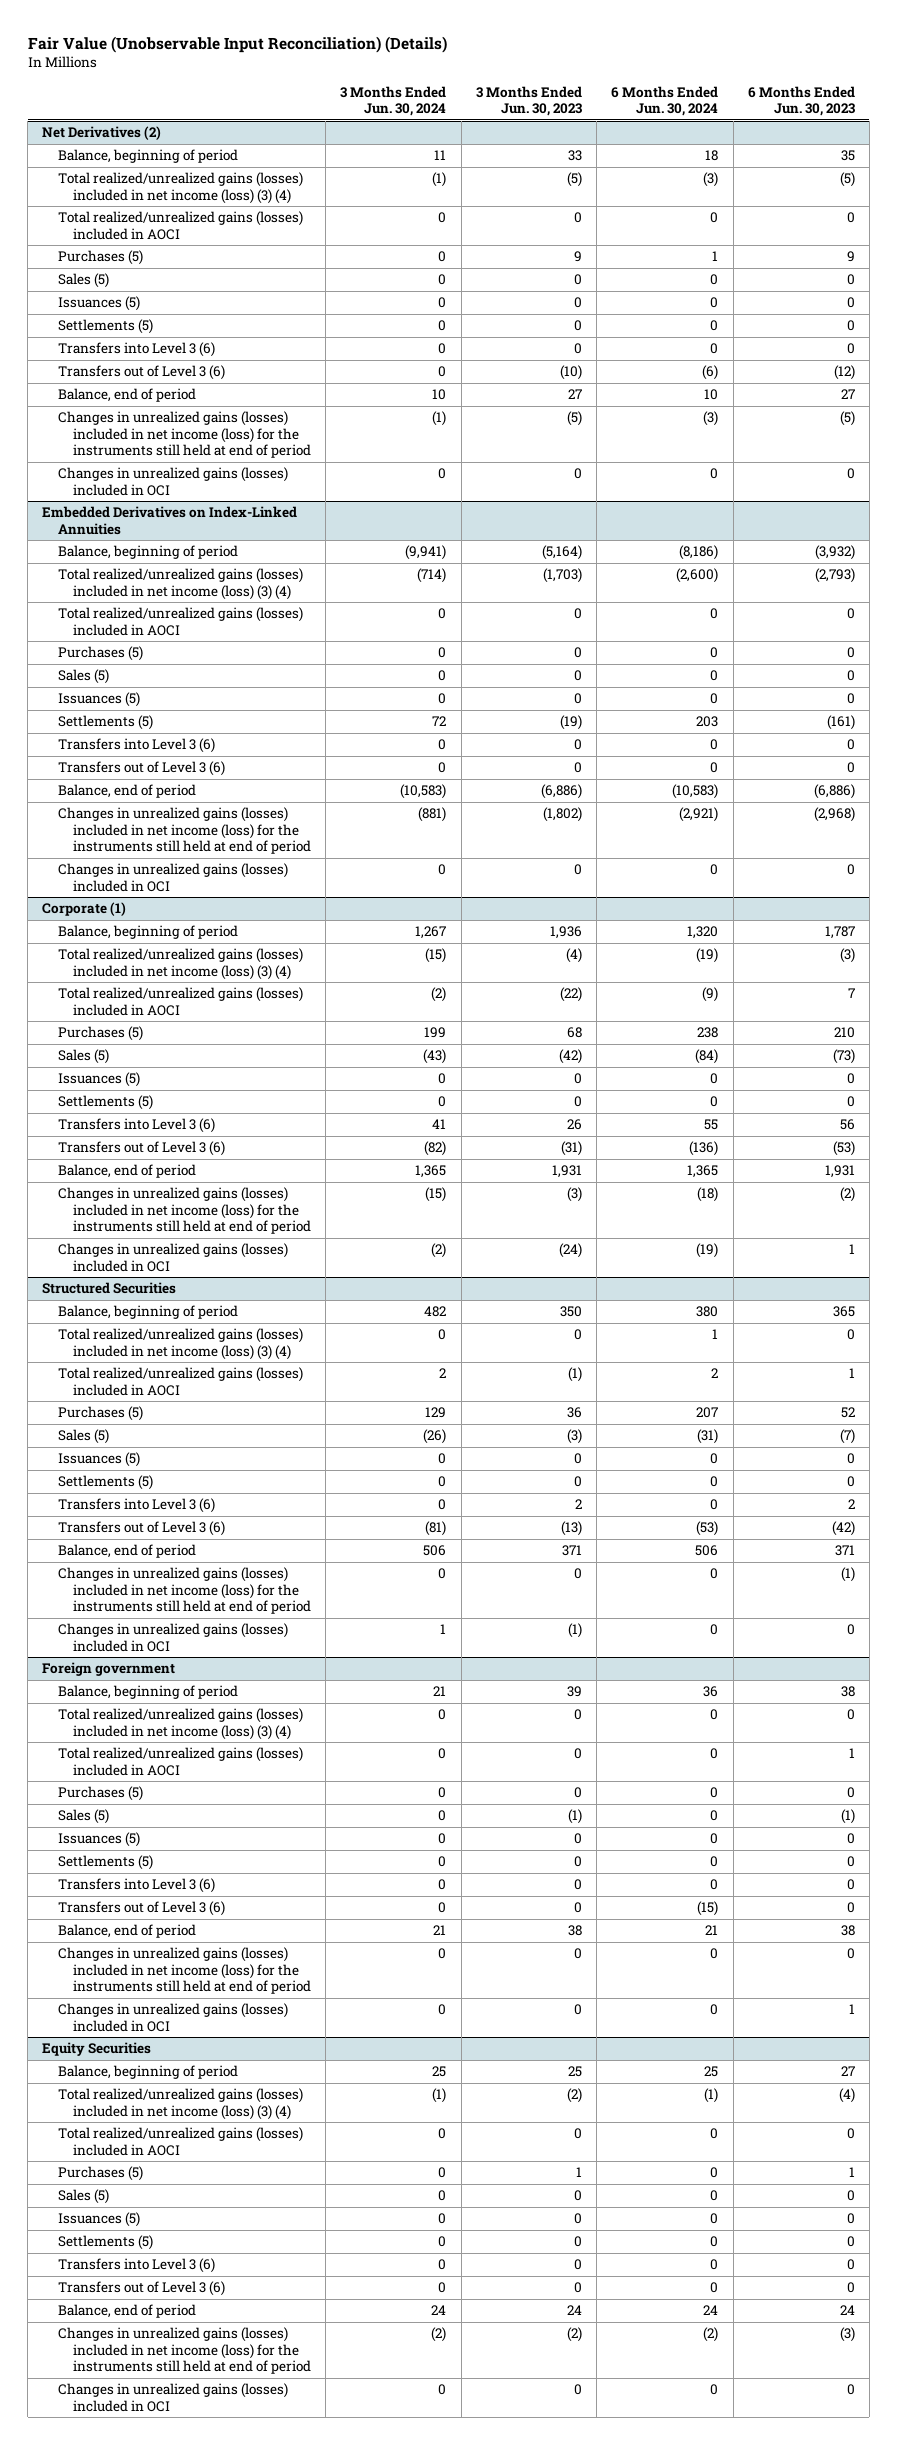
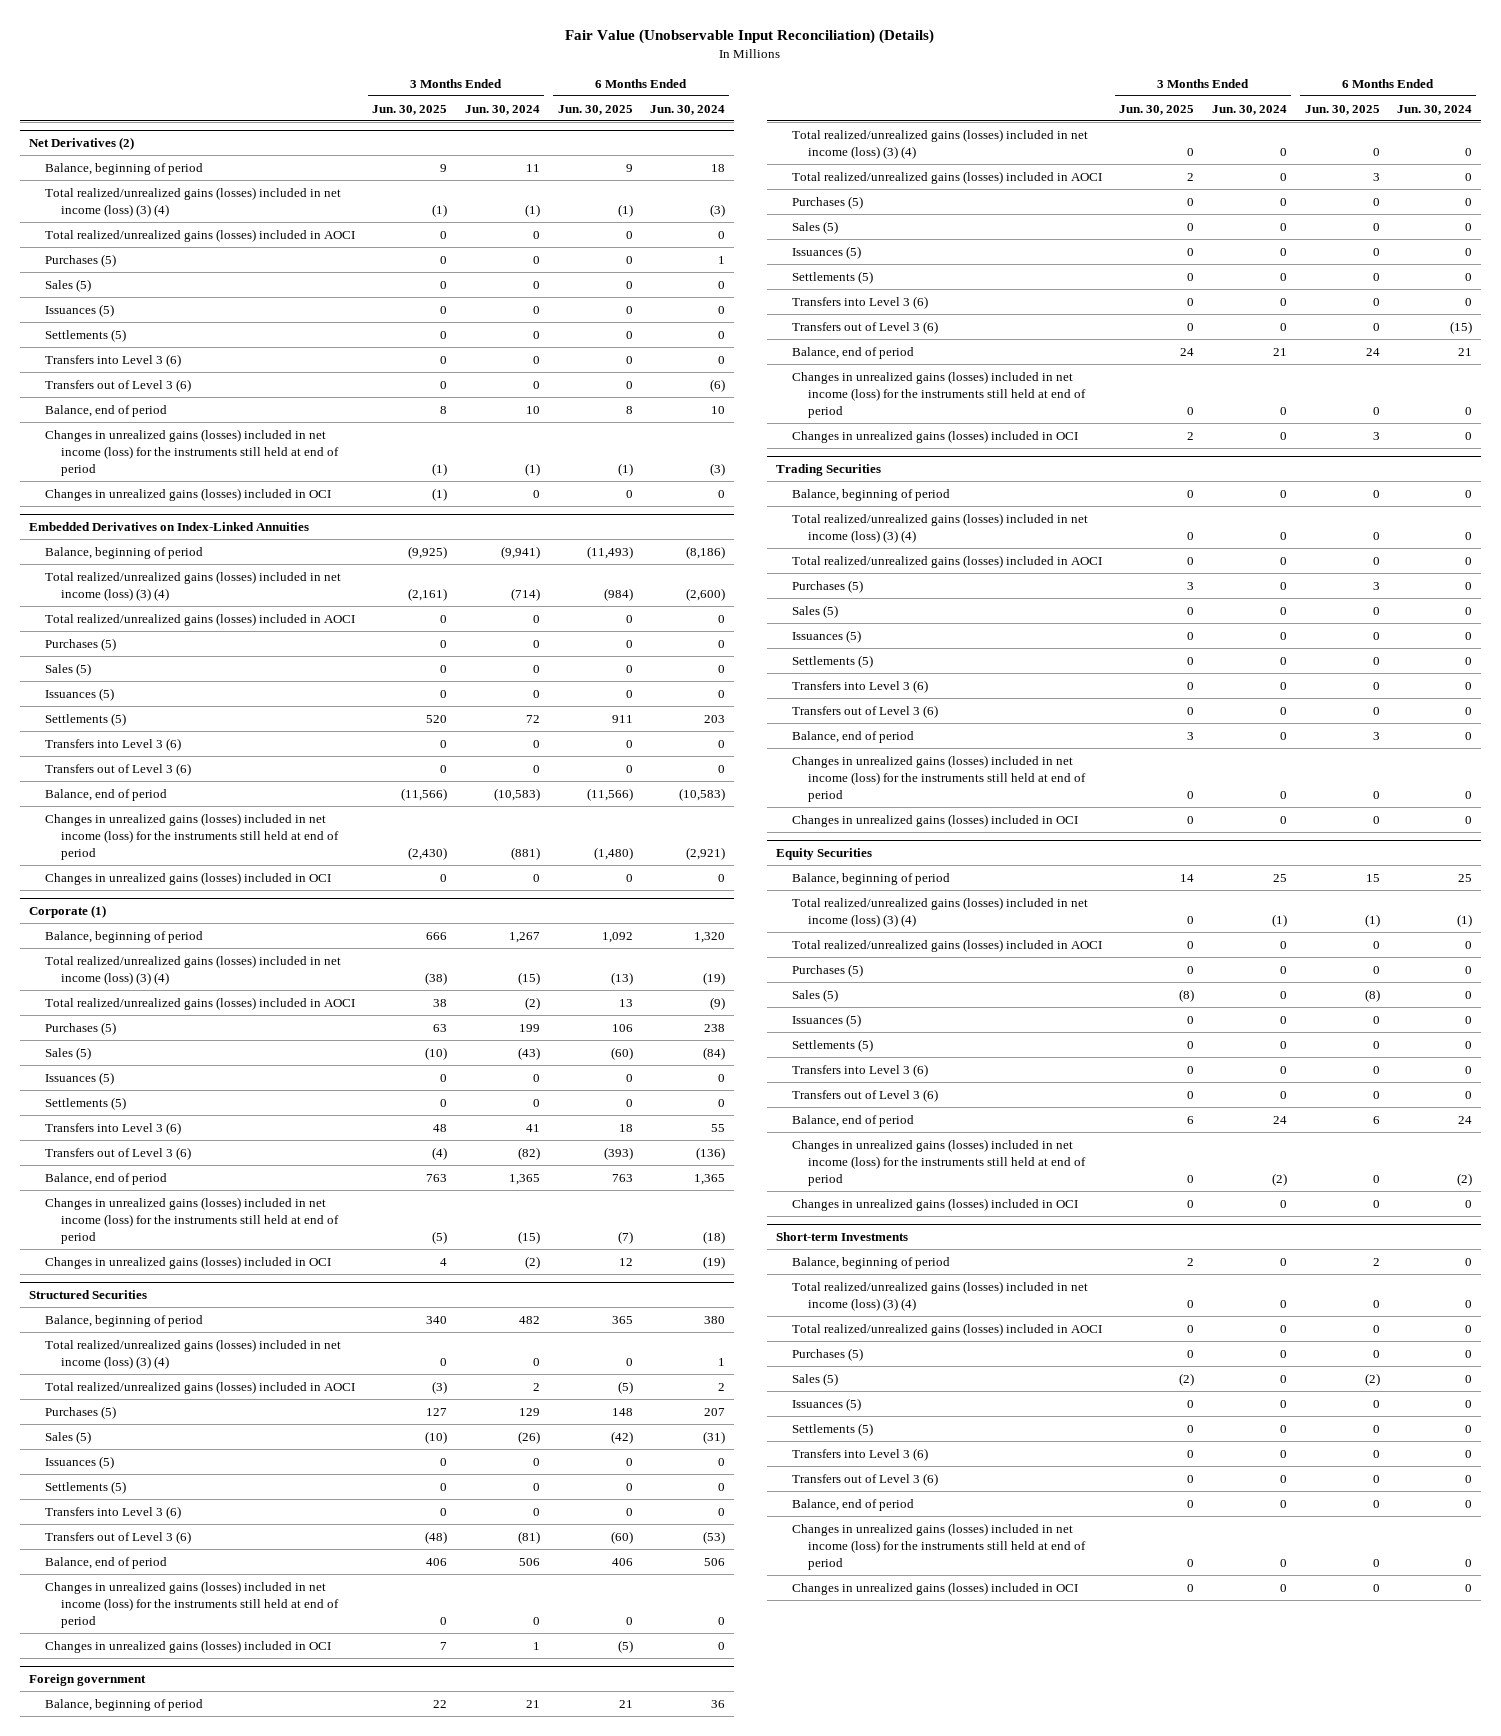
- | 3 Months Ended Jun. 30, 2024 | 3 Months Ended Jun. 30, 2023 | 6 Months Ended Jun. 30, 2024 | 6 Months Ended Jun. 30, 2023
+ | 3 Months Ended Jun. 30, 2025 | 3 Months Ended Jun. 30, 2024 | 6 Months Ended Jun. 30, 2025 | 6 Months Ended Jun. 30, 2024
+ Trading Securities
+ Balance, beginning of period | 0 | 0 | 0 | 0
+ Total realized/unrealized gains (losses) included in net income (loss) (3) (4) | 0 | 0 | 0 | 0
+ Total realized/unrealized gains (losses) included in AOCI | 0 | 0 | 0 | 0
+ Purchases (5) | 3 | 0 | 3 | 0
+ Sales (5) | 0 | 0 | 0 | 0
+ Issuances (5) | 0 | 0 | 0 | 0
+ Settlements (5) | 0 | 0 | 0 | 0
+ Transfers into Level 3 (6) | 0 | 0 | 0 | 0
+ Transfers out of Level 3 (6) | 0 | 0 | 0 | 0
+ Balance, end of period | 3 | 0 | 3 | 0
+ Changes in unrealized gains (losses) included in net income (loss) for the instruments still held at end of period | 0 | 0 | 0 | 0
+ Changes in unrealized gains (losses) included in OCI | 0 | 0 | 0 | 0
+ Short-term Investments
+ Balance, beginning of period | 2 | 0 | 2 | 0
+ Total realized/unrealized gains (losses) included in net income (loss) (3) (4) | 0 | 0 | 0 | 0
+ Total realized/unrealized gains (losses) included in AOCI | 0 | 0 | 0 | 0
+ Purchases (5) | 0 | 0 | 0 | 0
+ Sales (5) | (2) | 0 | (2) | 0
+ Issuances (5) | 0 | 0 | 0 | 0
+ Settlements (5) | 0 | 0 | 0 | 0
+ Transfers into Level 3 (6) | 0 | 0 | 0 | 0
+ Transfers out of Level 3 (6) | 0 | 0 | 0 | 0
+ Balance, end of period | 0 | 0 | 0 | 0
+ Changes in unrealized gains (losses) included in net income (loss) for the instruments still held at end of period | 0 | 0 | 0 | 0
+ Changes in unrealized gains (losses) included in OCI | 0 | 0 | 0 | 0

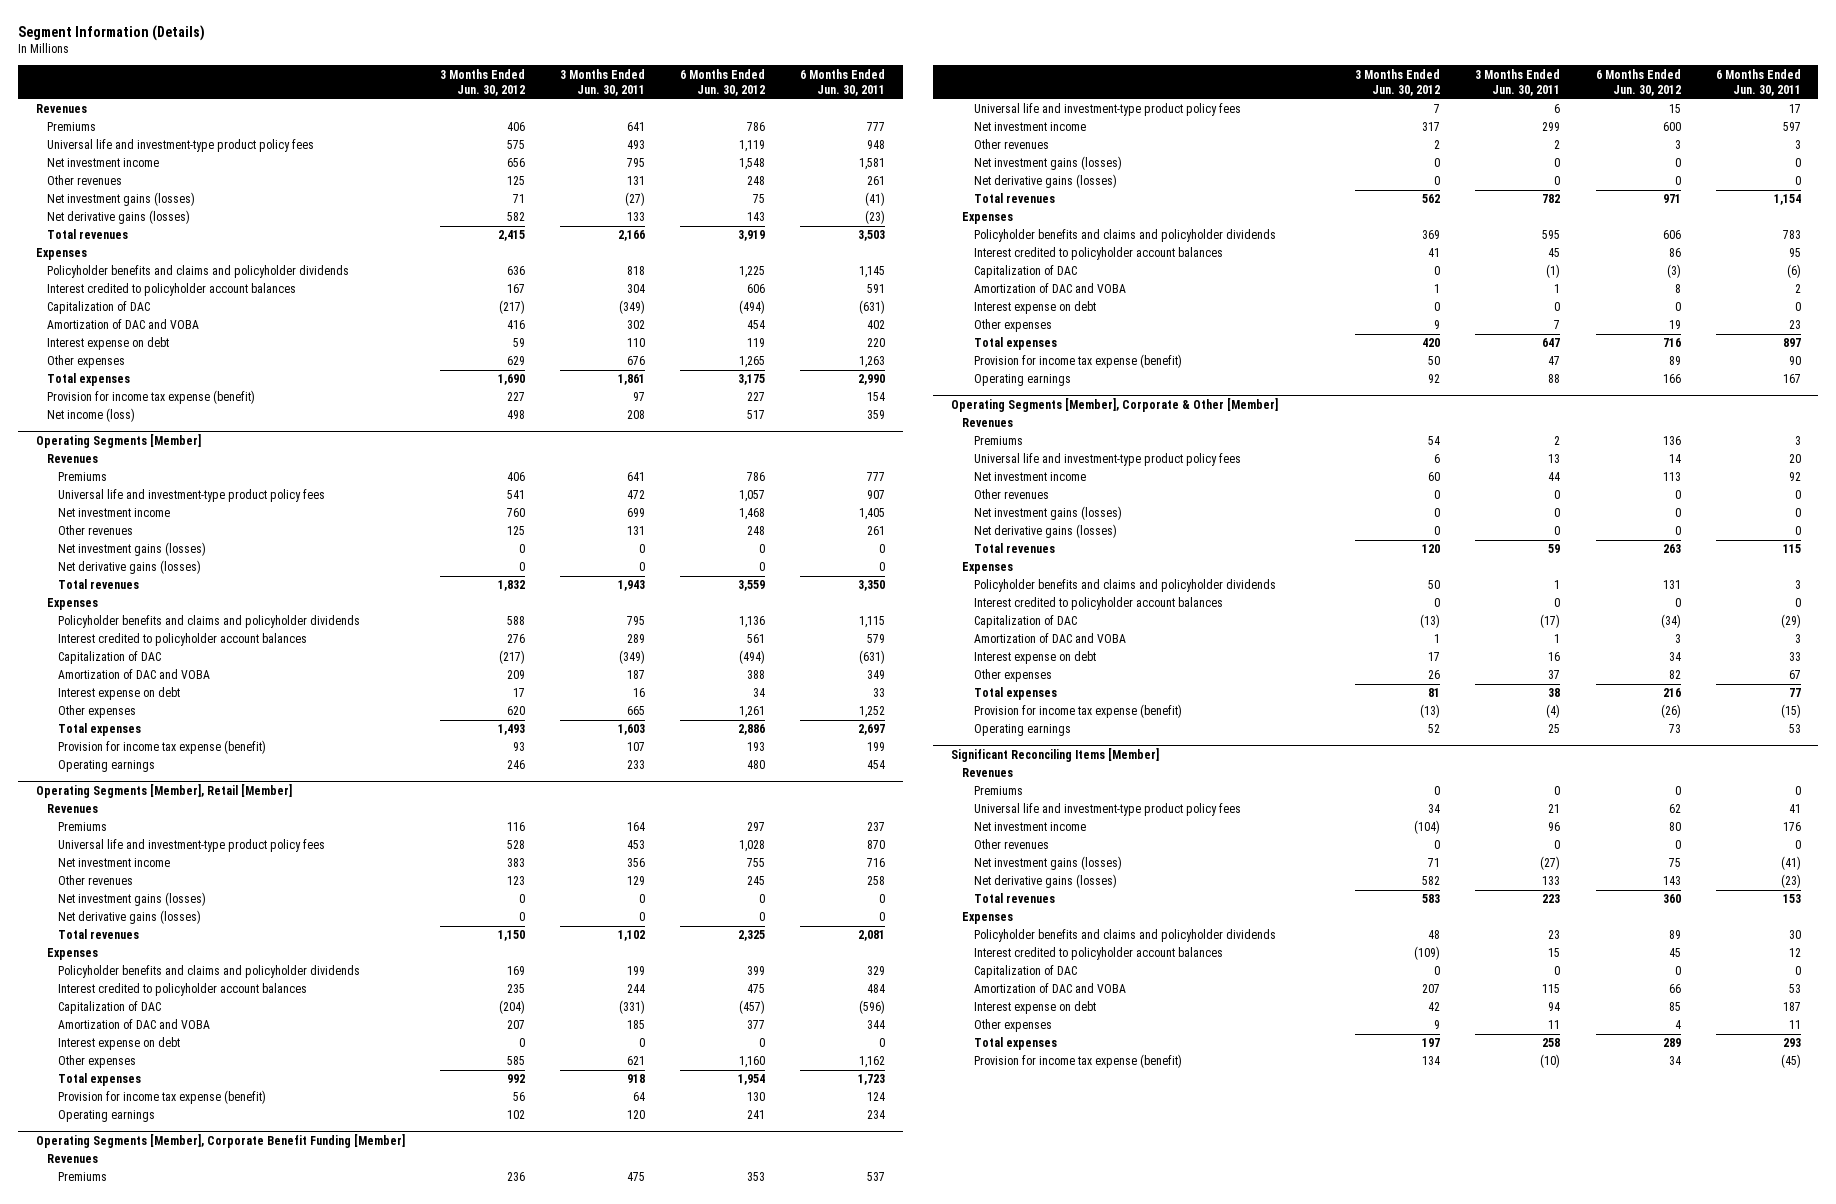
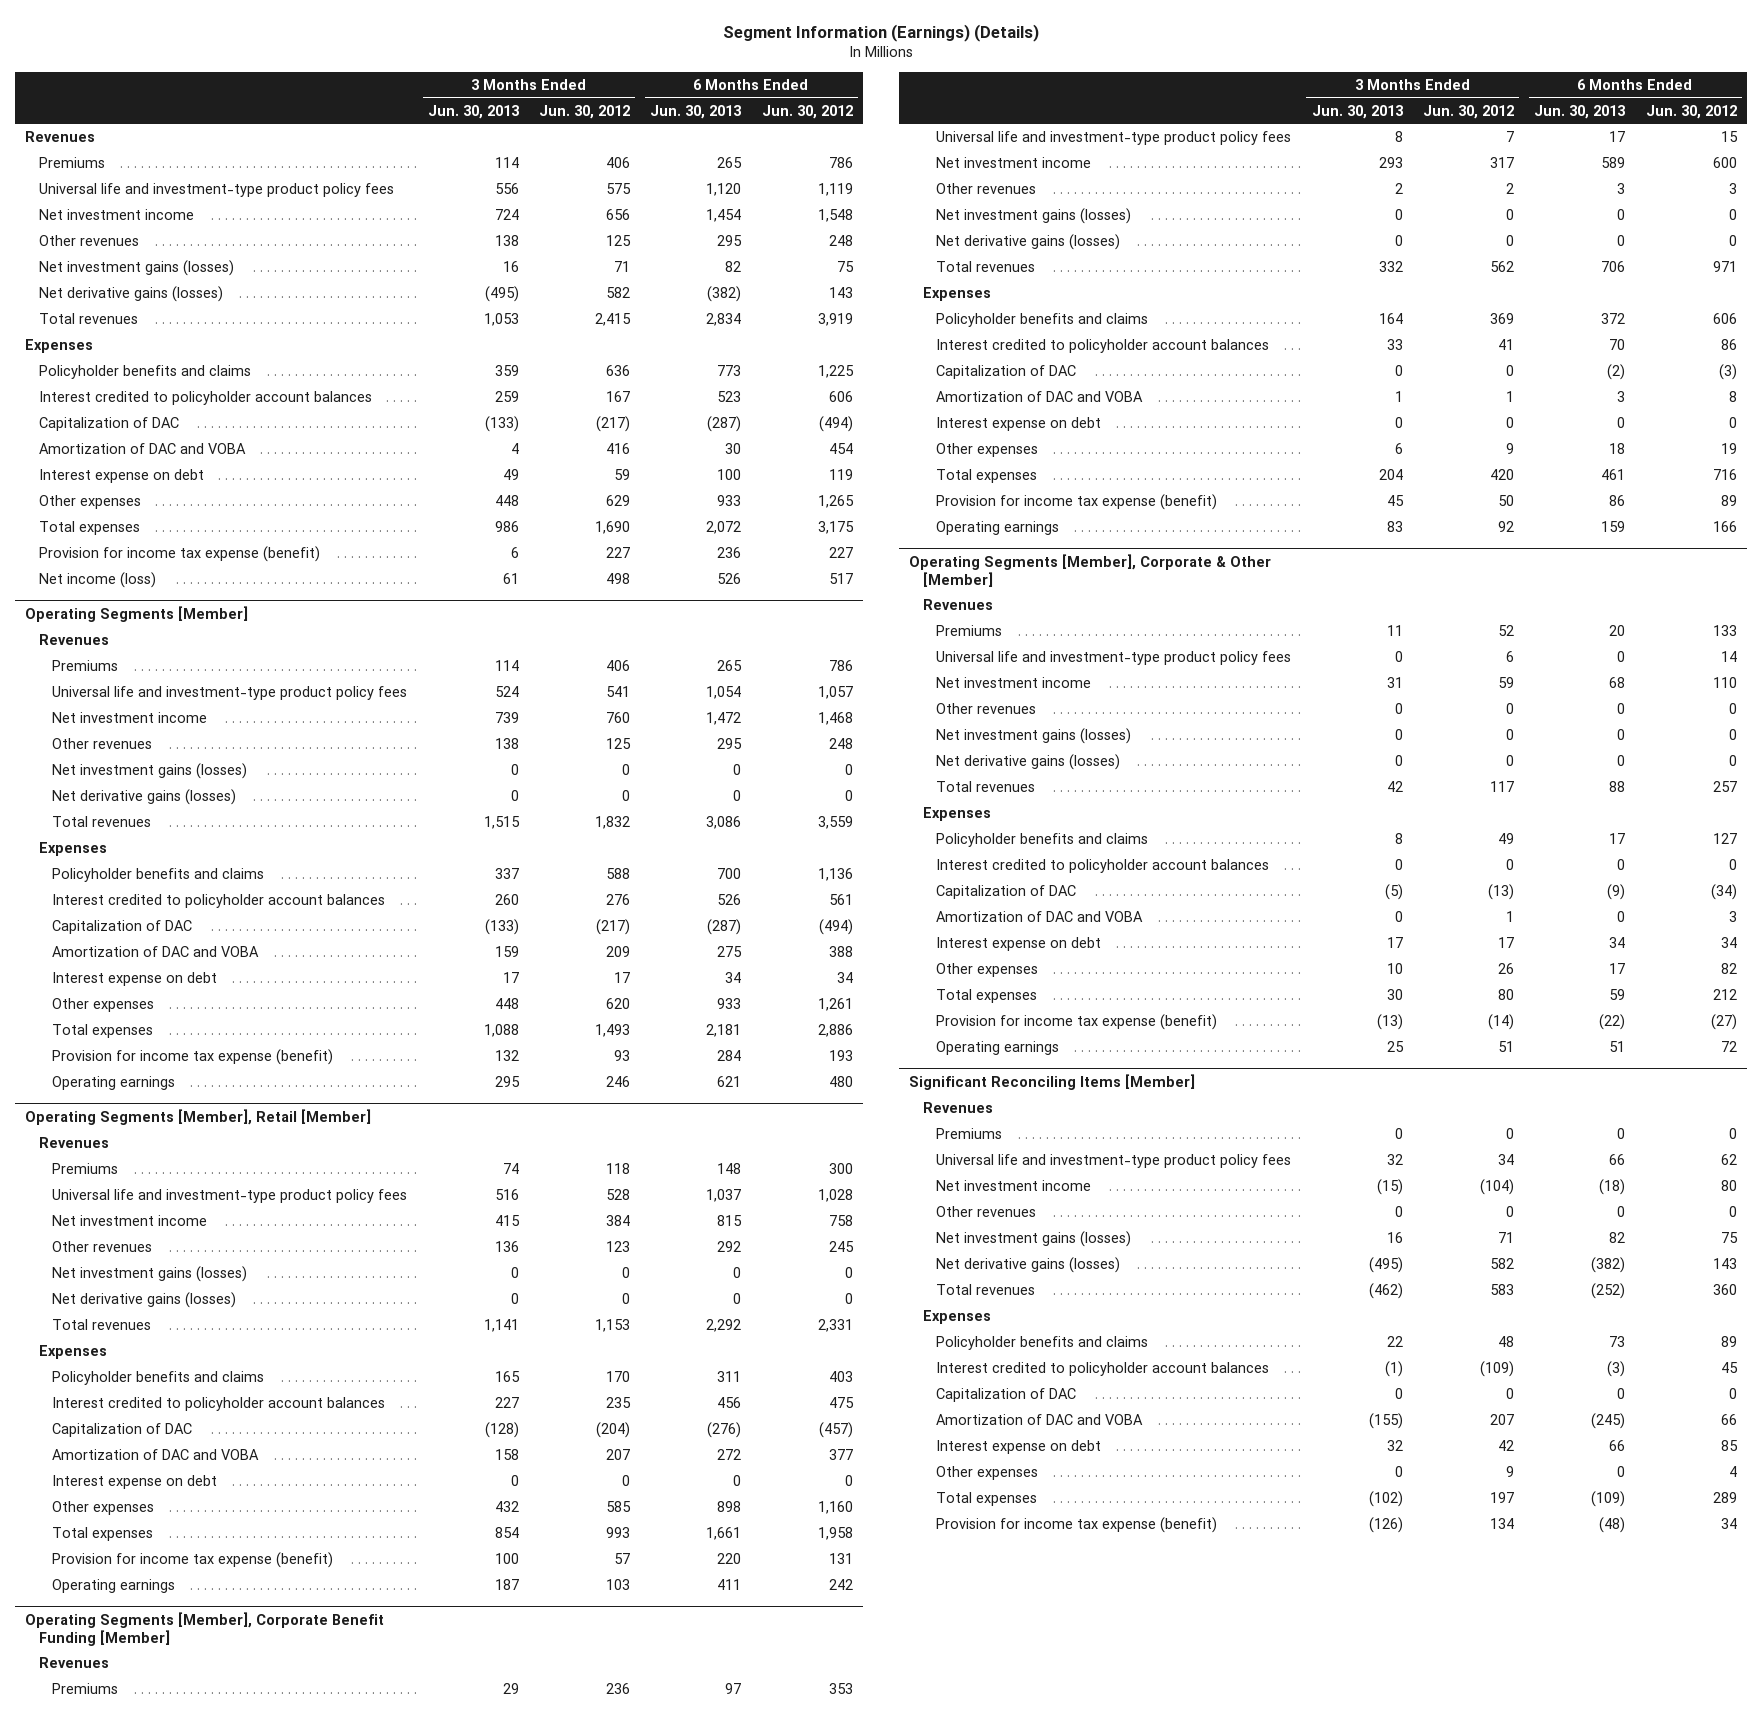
- Segment Information (Details)
+ Segment Information (Earnings) (Details)
- | 3 Months Ended Jun. 30, 2012 | 3 Months Ended Jun. 30, 2011 | 6 Months Ended Jun. 30, 2012 | 6 Months Ended Jun. 30, 2011
+ | 3 Months Ended Jun. 30, 2013 | 3 Months Ended Jun. 30, 2012 | 6 Months Ended Jun. 30, 2013 | 6 Months Ended Jun. 30, 2012
- Policyholder benefits and claims and policyholder dividends | 636 | 818 | 1,225 | 1,145
+ Policyholder benefits and claims | 359 | 636 | 773 | 1,225
@ Operating Segments [Member]
- Policyholder benefits and claims and policyholder dividends | 588 | 795 | 1,136 | 1,115
+ Policyholder benefits and claims | 337 | 588 | 700 | 1,136
@ Operating Segments [Member], Retail [Member]
- Premiums | 116 | 164 | 297 | 237
+ Premiums | 74 | 118 | 148 | 300
- Net investment income | 383 | 356 | 755 | 716
+ Net investment income | 415 | 384 | 815 | 758
- Total revenues | 1,150 | 1,102 | 2,325 | 2,081
+ Total revenues | 1,141 | 1,153 | 2,292 | 2,331
- Policyholder benefits and claims and policyholder dividends | 169 | 199 | 399 | 329
+ Policyholder benefits and claims | 165 | 170 | 311 | 403
- Total expenses | 992 | 918 | 1,954 | 1,723
- Provision for income tax expense (benefit) | 56 | 64 | 130 | 124
- Operating earnings | 102 | 120 | 241 | 234
+ Total expenses | 854 | 993 | 1,661 | 1,958
+ Provision for income tax expense (benefit) | 100 | 57 | 220 | 131
+ Operating earnings | 187 | 103 | 411 | 242
@ Operating Segments [Member], Corporate Benefit Funding [Member]
- Policyholder benefits and claims and policyholder dividends | 369 | 595 | 606 | 783
+ Policyholder benefits and claims | 164 | 369 | 372 | 606
@ Operating Segments [Member], Corporate & Other [Member]
- Premiums | 54 | 2 | 136 | 3
+ Premiums | 11 | 52 | 20 | 133
- Net investment income | 60 | 44 | 113 | 92
+ Net investment income | 31 | 59 | 68 | 110
- Total revenues | 120 | 59 | 263 | 115
+ Total revenues | 42 | 117 | 88 | 257
- Policyholder benefits and claims and policyholder dividends | 50 | 1 | 131 | 3
+ Policyholder benefits and claims | 8 | 49 | 17 | 127
- Total expenses | 81 | 38 | 216 | 77
- Provision for income tax expense (benefit) | (13) | (4) | (26) | (15)
- Operating earnings | 52 | 25 | 73 | 53
+ Total expenses | 30 | 80 | 59 | 212
+ Provision for income tax expense (benefit) | (13) | (14) | (22) | (27)
+ Operating earnings | 25 | 51 | 51 | 72
@ Significant Reconciling Items [Member]
- Policyholder benefits and claims and policyholder dividends | 48 | 23 | 89 | 30
+ Policyholder benefits and claims | 22 | 48 | 73 | 89

